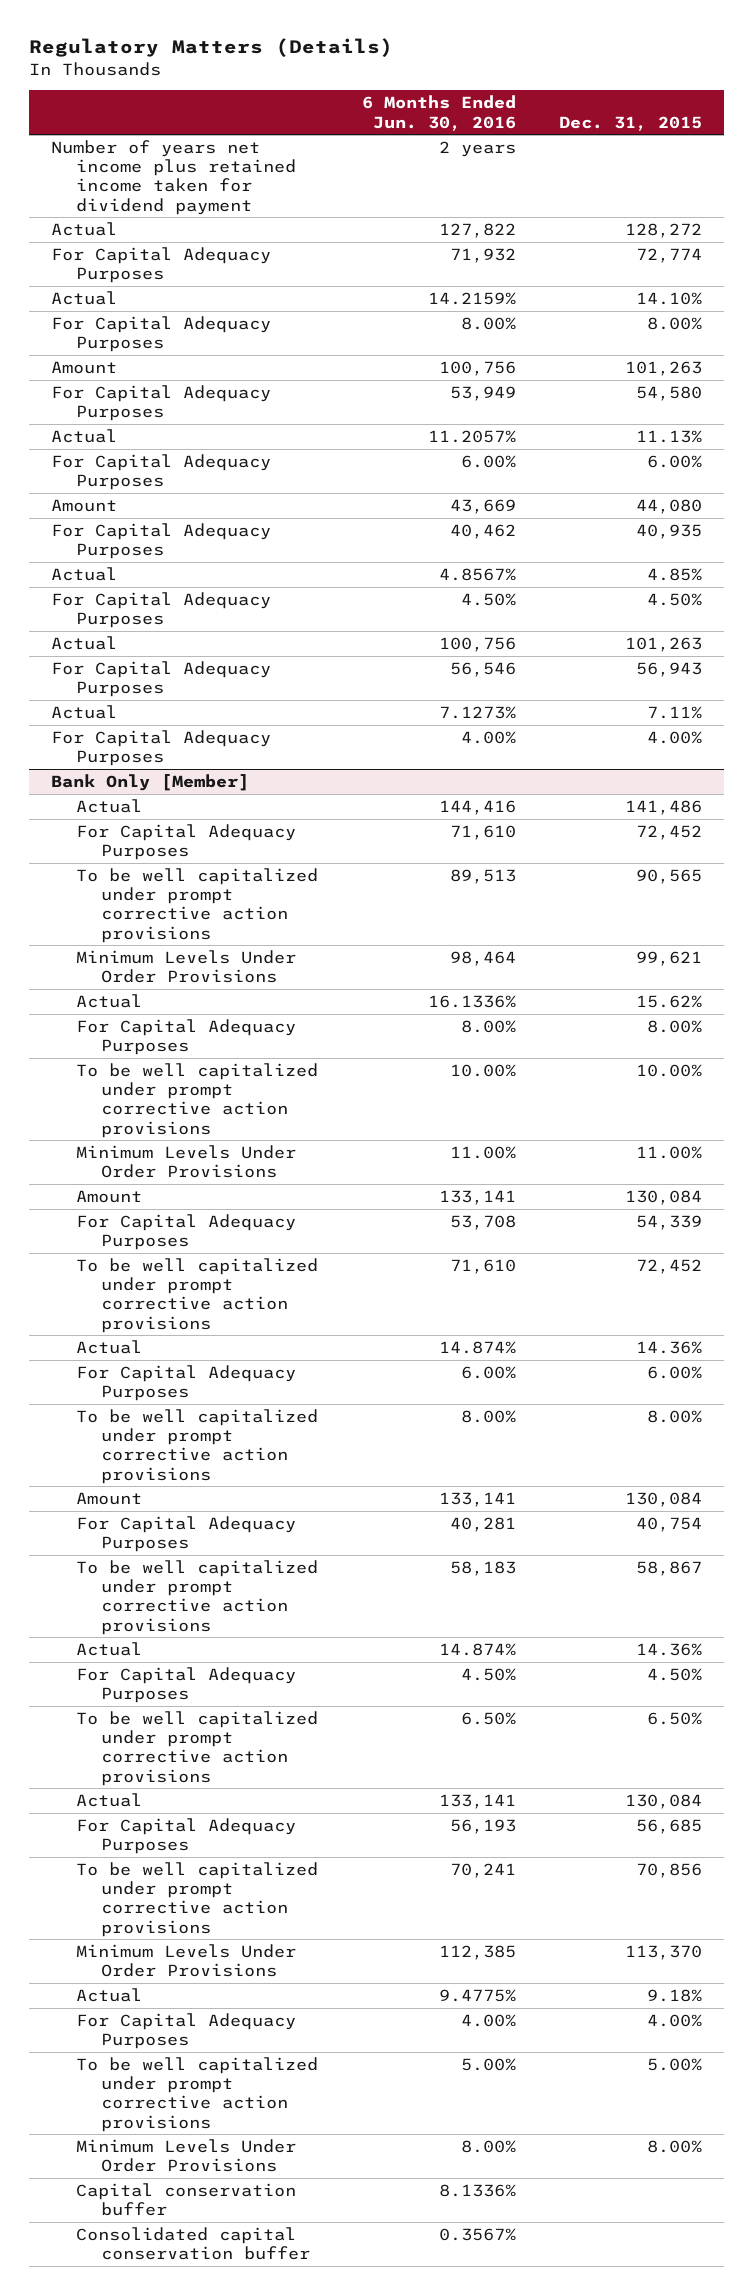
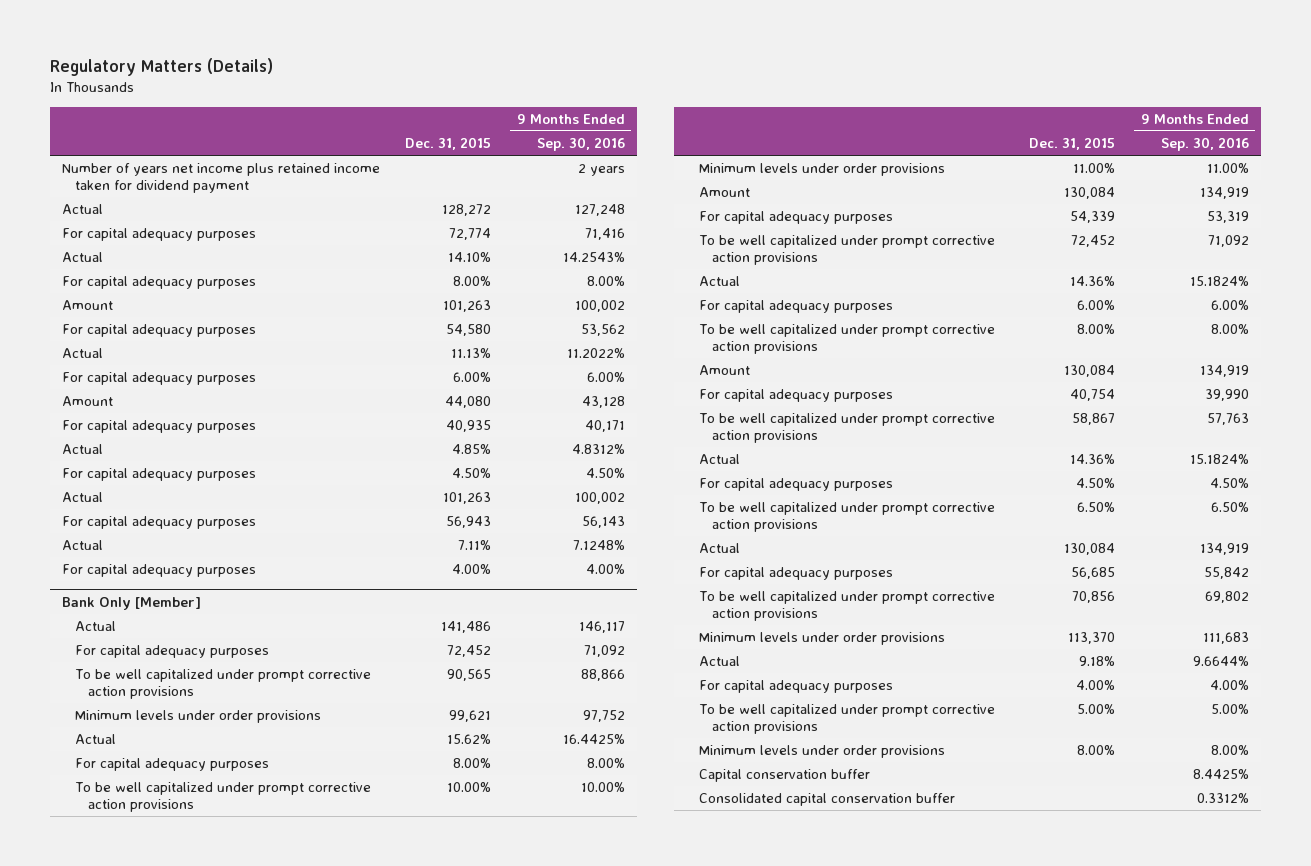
- | 6 Months Ended Jun. 30, 2016 | Dec. 31, 2015
+ | Dec. 31, 2015 | 9 Months Ended Sep. 30, 2016
- For Capital Adequacy Purposes | 71,932 | 72,774
+ For capital adequacy purposes | 72,774 | 71,416
- For Capital Adequacy Purposes | 8.00% | 8.00%
+ For capital adequacy purposes | 8.00% | 8.00%
- For Capital Adequacy Purposes | 53,949 | 54,580
+ For capital adequacy purposes | 54,580 | 53,562
- For Capital Adequacy Purposes | 6.00% | 6.00%
+ For capital adequacy purposes | 6.00% | 6.00%
- For Capital Adequacy Purposes | 40,462 | 40,935
+ For capital adequacy purposes | 40,935 | 40,171
- For Capital Adequacy Purposes | 4.50% | 4.50%
+ For capital adequacy purposes | 4.50% | 4.50%
- For Capital Adequacy Purposes | 56,546 | 56,943
+ For capital adequacy purposes | 56,943 | 56,143
- For Capital Adequacy Purposes | 4.00% | 4.00%
+ For capital adequacy purposes | 4.00% | 4.00%
@ Bank Only [Member]
- For Capital Adequacy Purposes | 71,610 | 72,452
+ For capital adequacy purposes | 72,452 | 71,092
- Minimum Levels Under Order Provisions | 98,464 | 99,621
+ Minimum levels under order provisions | 99,621 | 97,752
- For Capital Adequacy Purposes | 8.00% | 8.00%
+ For capital adequacy purposes | 8.00% | 8.00%
- Minimum Levels Under Order Provisions | 11.00% | 11.00%
+ Minimum levels under order provisions | 11.00% | 11.00%
- For Capital Adequacy Purposes | 53,708 | 54,339
+ For capital adequacy purposes | 54,339 | 53,319
- For Capital Adequacy Purposes | 6.00% | 6.00%
+ For capital adequacy purposes | 6.00% | 6.00%
- For Capital Adequacy Purposes | 40,281 | 40,754
+ For capital adequacy purposes | 40,754 | 39,990
- For Capital Adequacy Purposes | 4.50% | 4.50%
+ For capital adequacy purposes | 4.50% | 4.50%
- For Capital Adequacy Purposes | 56,193 | 56,685
+ For capital adequacy purposes | 56,685 | 55,842
- Minimum Levels Under Order Provisions | 112,385 | 113,370
+ Minimum levels under order provisions | 113,370 | 111,683
- For Capital Adequacy Purposes | 4.00% | 4.00%
+ For capital adequacy purposes | 4.00% | 4.00%
- Minimum Levels Under Order Provisions | 8.00% | 8.00%
+ Minimum levels under order provisions | 8.00% | 8.00%

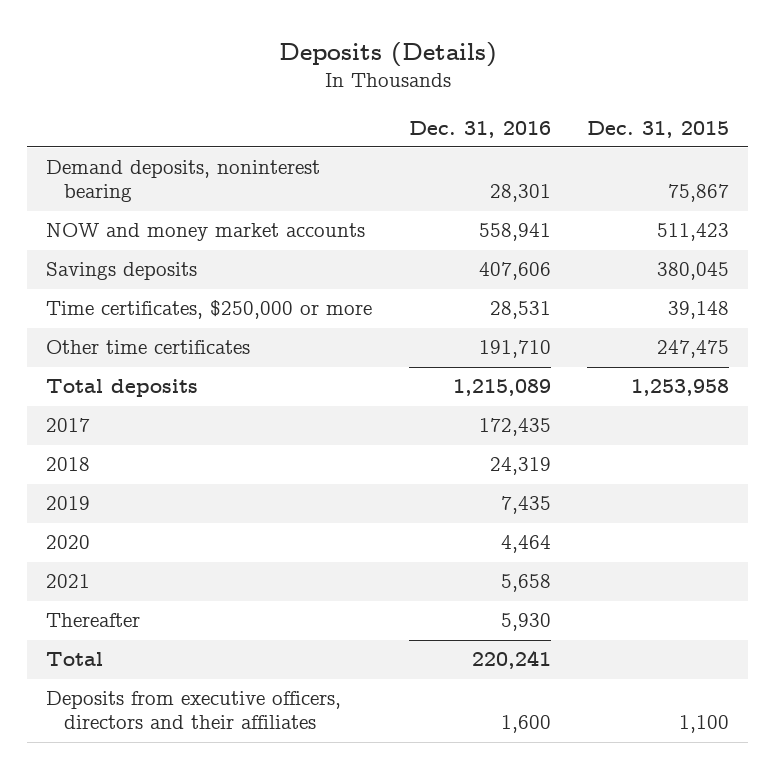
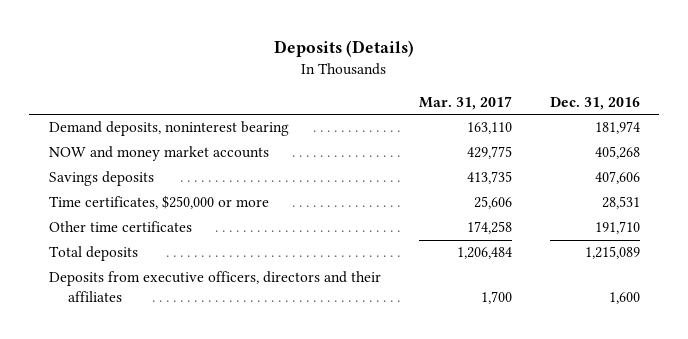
- | Dec. 31, 2016 | Dec. 31, 2015
+ | Mar. 31, 2017 | Dec. 31, 2016
- Demand deposits, noninterest bearing | 28,301 | 75,867
- NOW and money market accounts | 558,941 | 511,423
+ Demand deposits, noninterest bearing | 163,110 | 181,974
+ NOW and money market accounts | 429,775 | 405,268
- 2017 | 172,435 |
- 2018 | 24,319 |
- 2019 | 7,435 |
- 2020 | 4,464 |
- 2021 | 5,658 |
- Thereafter | 5,930 |
- Total | 220,241 |

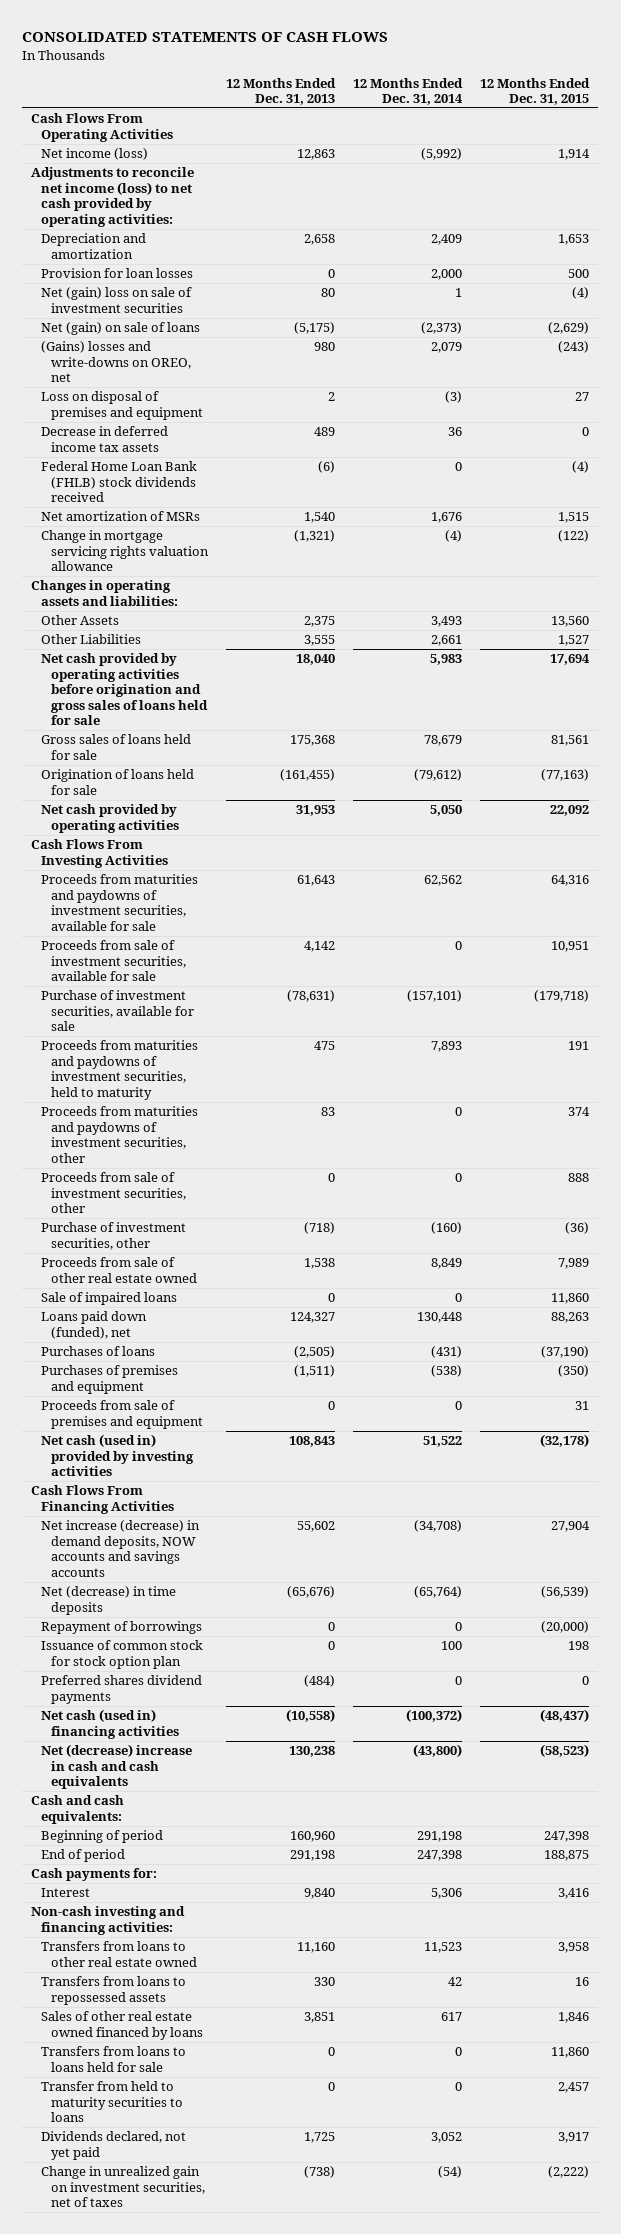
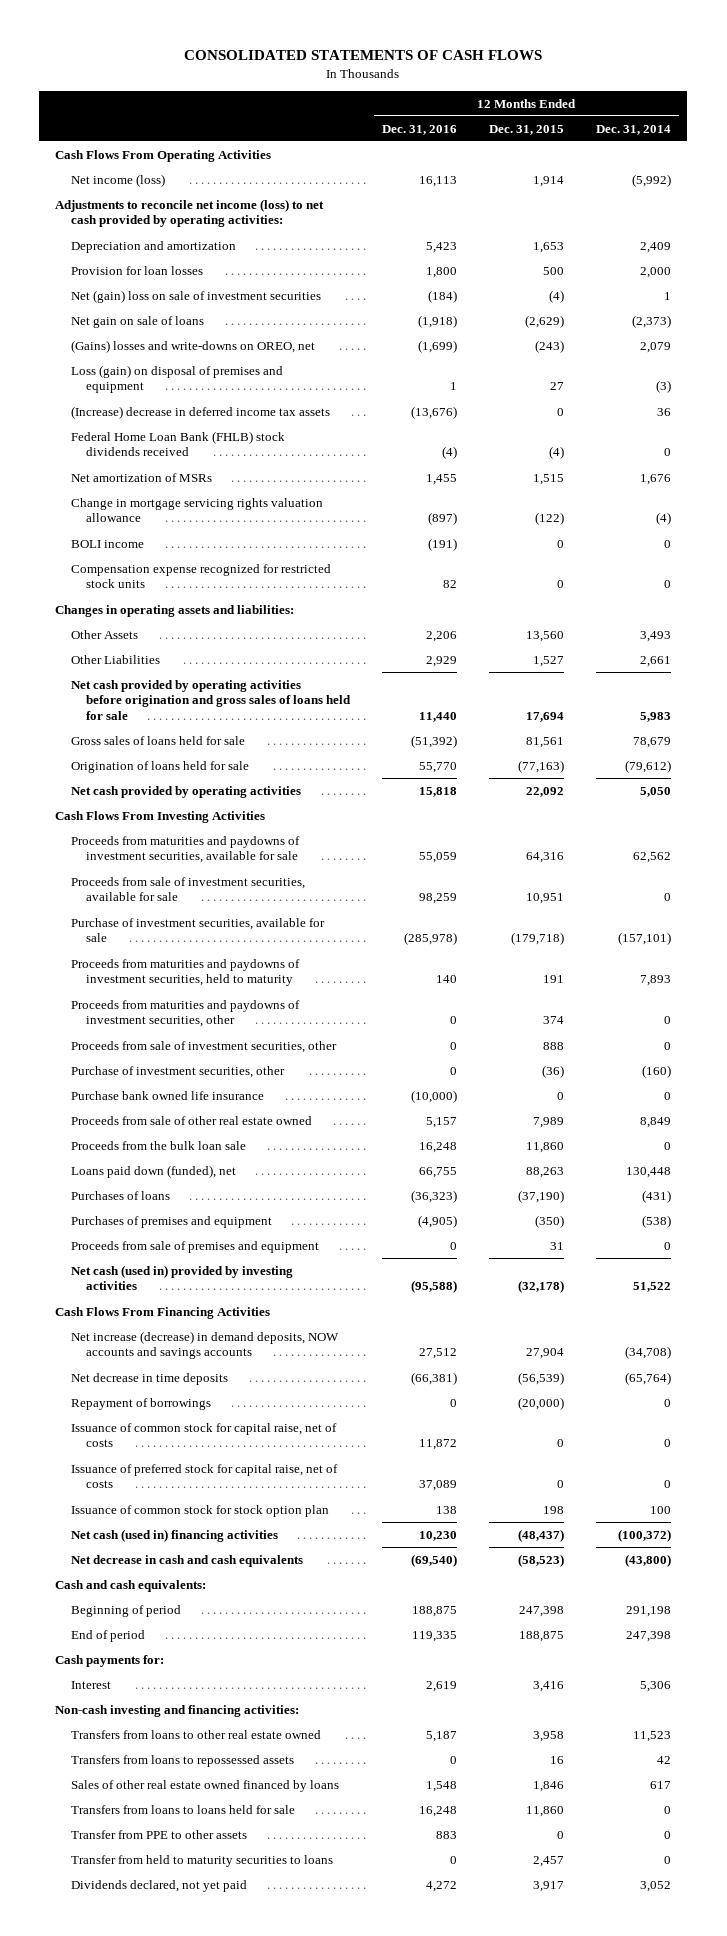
- | 12 Months Ended Dec. 31, 2013 | 12 Months Ended Dec. 31, 2014 | 12 Months Ended Dec. 31, 2015
+ | 12 Months Ended Dec. 31, 2016 | 12 Months Ended Dec. 31, 2015 | 12 Months Ended Dec. 31, 2014
- Net (gain) on sale of loans | (5,175) | (2,373) | (2,629)
+ Net gain on sale of loans | (1,918) | (2,629) | (2,373)
- Loss on disposal of premises and equipment | 2 | (3) | 27
- Decrease in deferred income tax assets | 489 | 36 | 0
+ Loss (gain) on disposal of premises and equipment | 1 | 27 | (3)
+ (Increase) decrease in deferred income tax assets | (13,676) | 0 | 36
+ BOLI income | (191) | 0 | 0
+ Compensation expense recognized for restricted stock units | 82 | 0 | 0
+ Purchase bank owned life insurance | (10,000) | 0 | 0
- Sale of impaired loans | 0 | 0 | 11,860
+ Proceeds from the bulk loan sale | 16,248 | 11,860 | 0
- Net (decrease) in time deposits | (65,676) | (65,764) | (56,539)
+ Net decrease in time deposits | (66,381) | (56,539) | (65,764)
+ Issuance of common stock for capital raise, net of costs | 11,872 | 0 | 0
+ Issuance of preferred stock for capital raise, net of costs | 37,089 | 0 | 0
- Preferred shares dividend payments | (484) | 0 | 0
- Net (decrease) increase in cash and cash equivalents | 130,238 | (43,800) | (58,523)
+ Net decrease in cash and cash equivalents | (69,540) | (58,523) | (43,800)
+ Transfer from PPE to other assets | 883 | 0 | 0
- Change in unrealized gain on investment securities, net of taxes | (738) | (54) | (2,222)

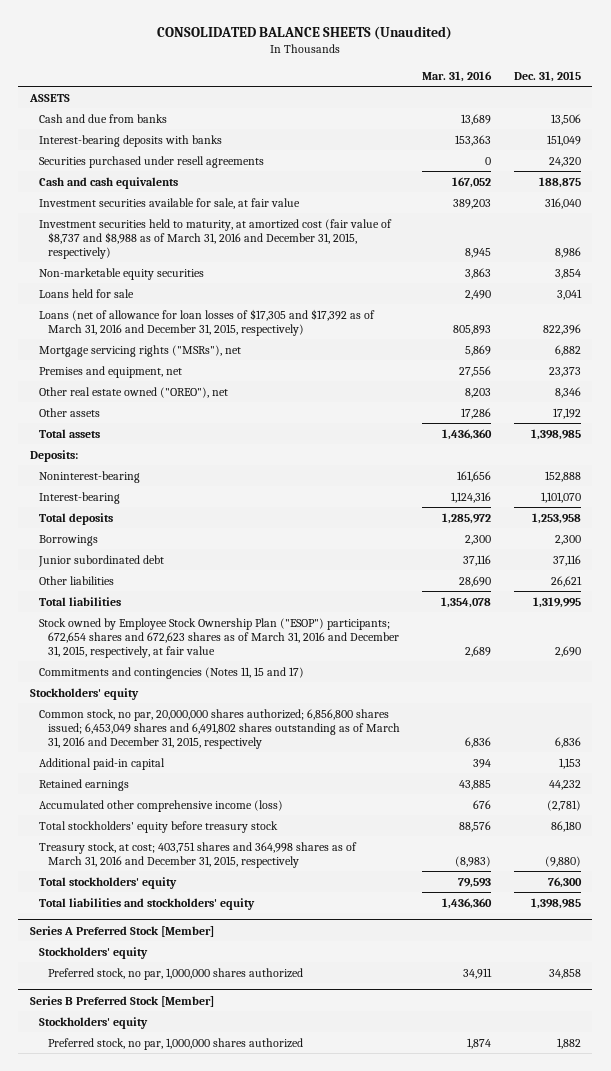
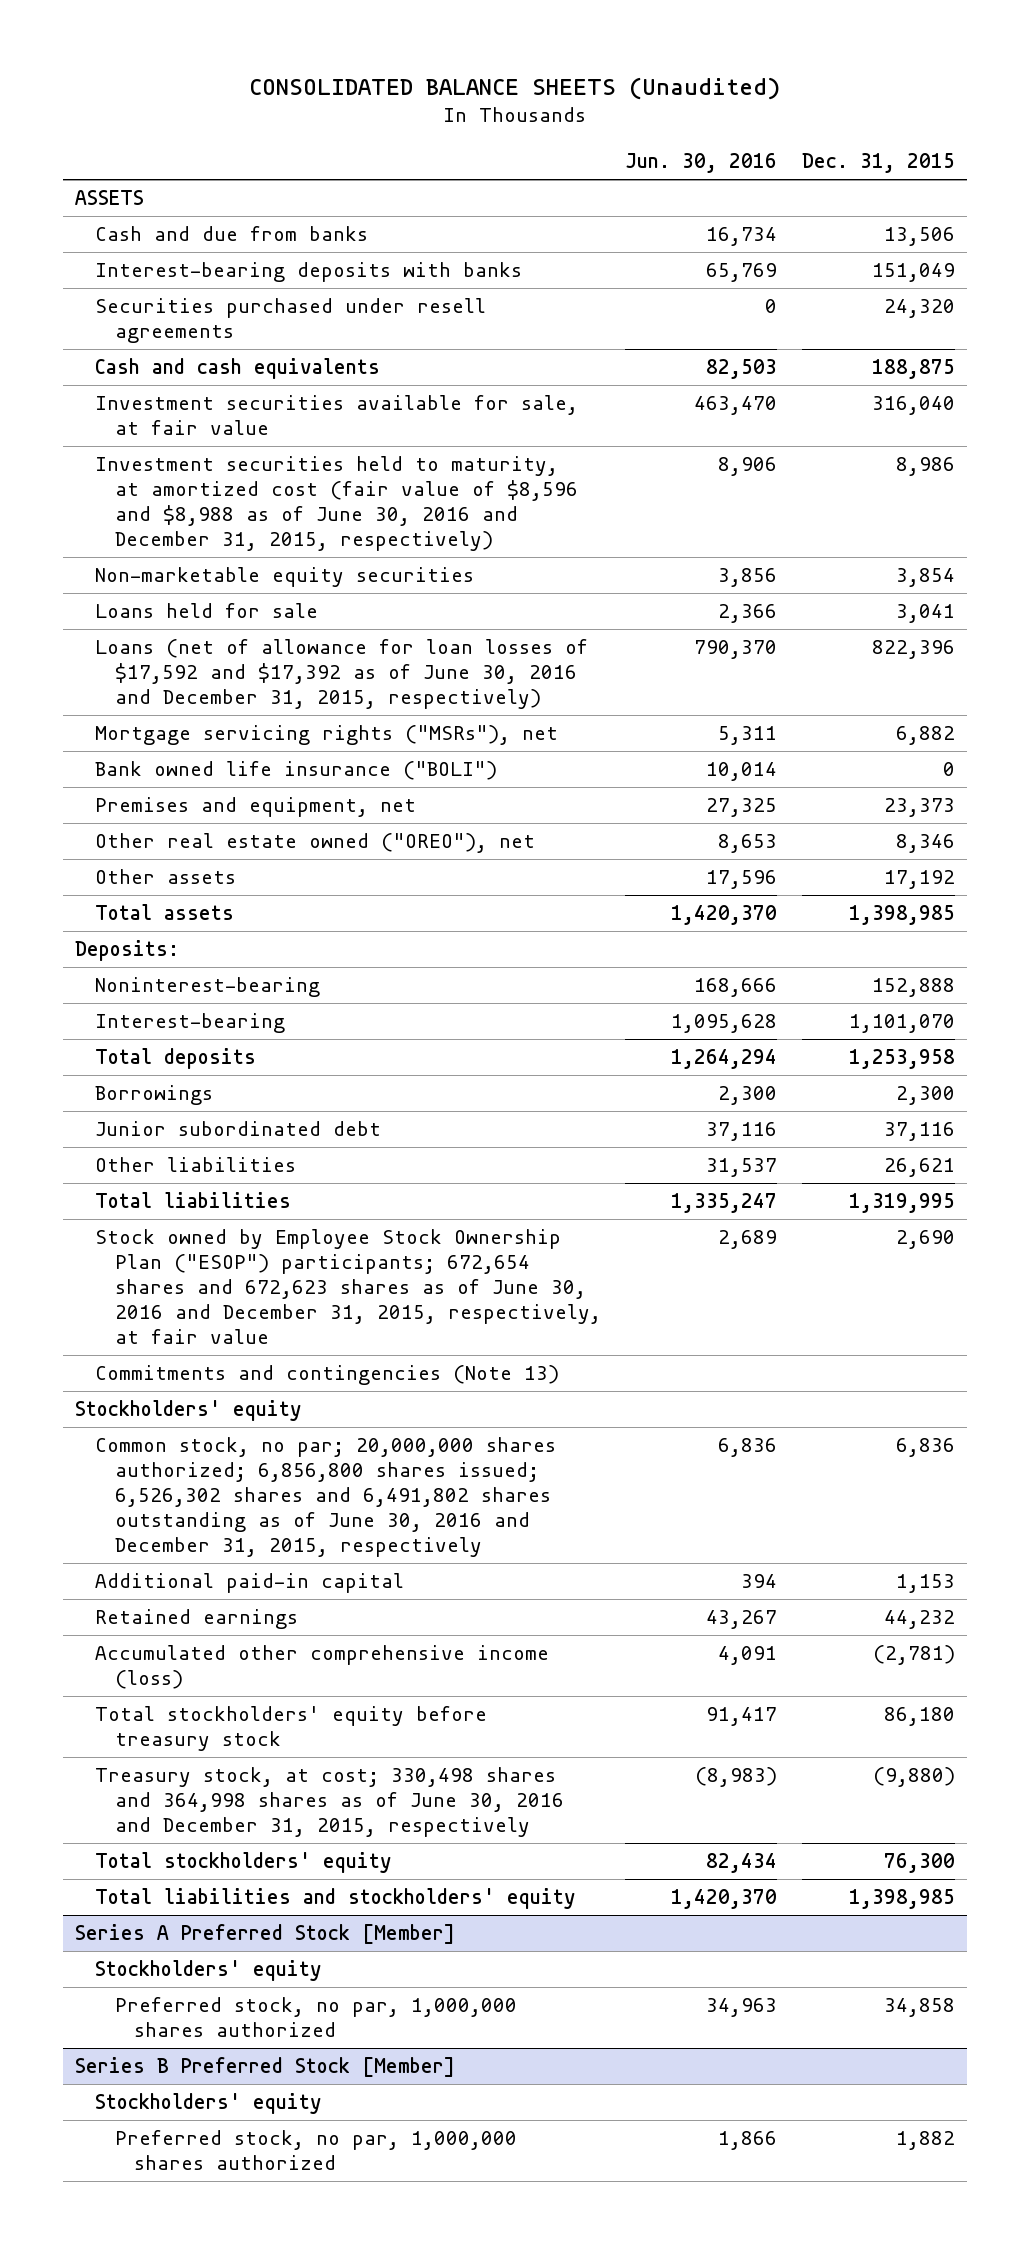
- | Mar. 31, 2016 | Dec. 31, 2015
+ | Jun. 30, 2016 | Dec. 31, 2015
- Investment securities held to maturity, at amortized cost (fair value of $8,737 and $8,988 as of March 31, 2016 and December 31, 2015, respectively) | 8,945 | 8,986
+ Investment securities held to maturity, at amortized cost (fair value of $8,596 and $8,988 as of June 30, 2016 and December 31, 2015, respectively) | 8,906 | 8,986
- Loans (net of allowance for loan losses of $17,305 and $17,392 as of March 31, 2016 and December 31, 2015, respectively) | 805,893 | 822,396
+ Loans (net of allowance for loan losses of $17,592 and $17,392 as of June 30, 2016 and December 31, 2015, respectively) | 790,370 | 822,396
+ Bank owned life insurance ("BOLI") | 10,014 | 0
- Stock owned by Employee Stock Ownership Plan ("ESOP") participants; 672,654 shares and 672,623 shares as of March 31, 2016 and December 31, 2015, respectively, at fair value | 2,689 | 2,690
- Commitments and contingencies (Notes 11, 15 and 17)
+ Stock owned by Employee Stock Ownership Plan ("ESOP") participants; 672,654 shares and 672,623 shares as of June 30, 2016 and December 31, 2015, respectively, at fair value | 2,689 | 2,690
+ Commitments and contingencies (Note 13)
- Common stock, no par, 20,000,000 shares authorized; 6,856,800 shares issued; 6,453,049 shares and 6,491,802 shares outstanding as of March 31, 2016 and December 31, 2015, respectively | 6,836 | 6,836
+ Common stock, no par; 20,000,000 shares authorized; 6,856,800 shares issued; 6,526,302 shares and 6,491,802 shares outstanding as of June 30, 2016 and December 31, 2015, respectively | 6,836 | 6,836
- Treasury stock, at cost; 403,751 shares and 364,998 shares as of March 31, 2016 and December 31, 2015, respectively | (8,983) | (9,880)
+ Treasury stock, at cost; 330,498 shares and 364,998 shares as of June 30, 2016 and December 31, 2015, respectively | (8,983) | (9,880)

